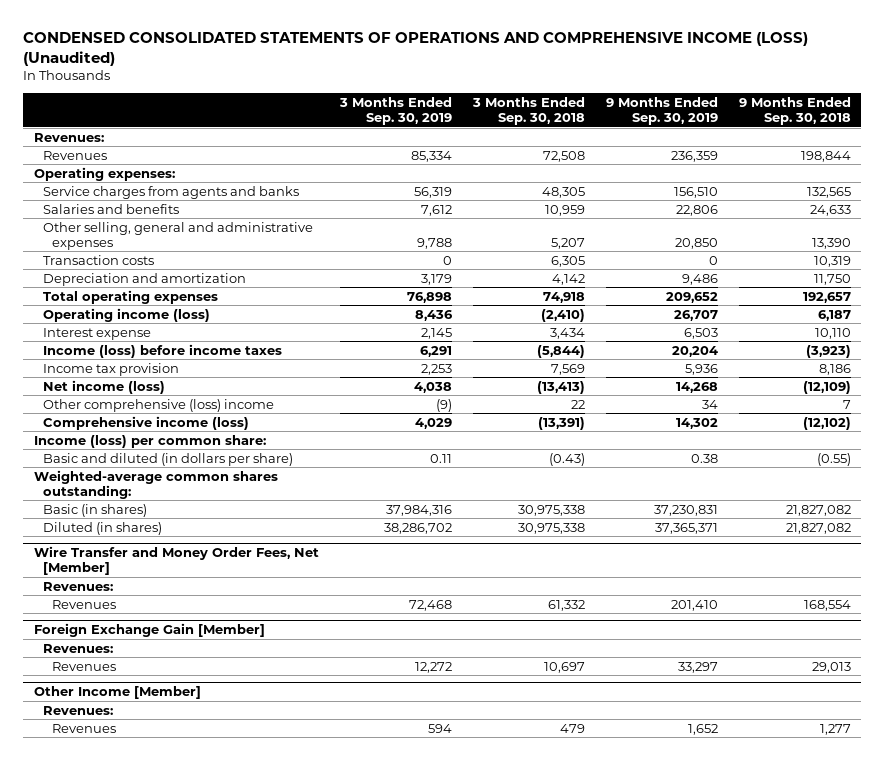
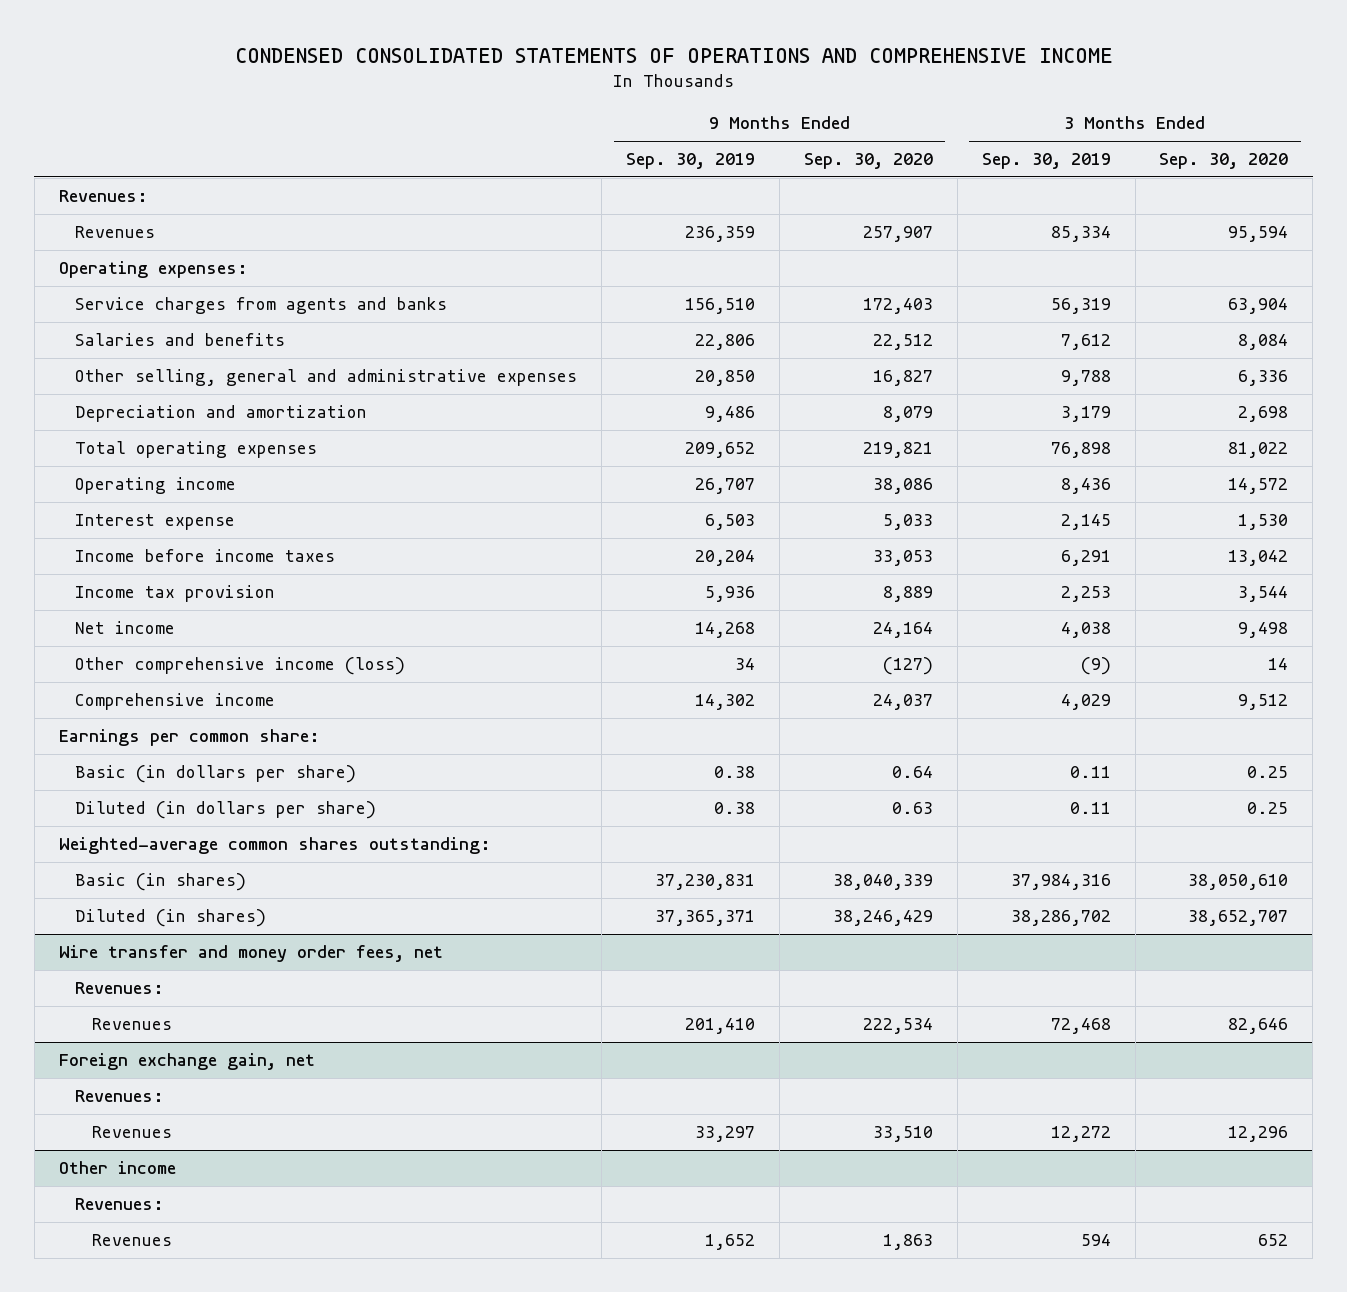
- CONDENSED CONSOLIDATED STATEMENTS OF OPERATIONS AND COMPREHENSIVE INCOME (LOSS) (Unaudited)
+ CONDENSED CONSOLIDATED STATEMENTS OF OPERATIONS AND COMPREHENSIVE INCOME
- | 3 Months Ended Sep. 30, 2019 | 3 Months Ended Sep. 30, 2018 | 9 Months Ended Sep. 30, 2019 | 9 Months Ended Sep. 30, 2018
+ | 9 Months Ended Sep. 30, 2019 | 9 Months Ended Sep. 30, 2020 | 3 Months Ended Sep. 30, 2019 | 3 Months Ended Sep. 30, 2020
- Transaction costs | 0 | 6,305 | 0 | 10,319
- Operating income (loss) | 8,436 | (2,410) | 26,707 | 6,187
+ Operating income | 26,707 | 38,086 | 8,436 | 14,572
- Income (loss) before income taxes | 6,291 | (5,844) | 20,204 | (3,923)
+ Income before income taxes | 20,204 | 33,053 | 6,291 | 13,042
- Net income (loss) | 4,038 | (13,413) | 14,268 | (12,109)
- Other comprehensive (loss) income | (9) | 22 | 34 | 7
- Comprehensive income (loss) | 4,029 | (13,391) | 14,302 | (12,102)
- Income (loss) per common share:
- Basic and diluted (in dollars per share) | 0.11 | (0.43) | 0.38 | (0.55)
+ Net income | 14,268 | 24,164 | 4,038 | 9,498
+ Other comprehensive income (loss) | 34 | (127) | (9) | 14
+ Comprehensive income | 14,302 | 24,037 | 4,029 | 9,512
+ Earnings per common share:
+ Basic (in dollars per share) | 0.38 | 0.64 | 0.11 | 0.25
+ Diluted (in dollars per share) | 0.38 | 0.63 | 0.11 | 0.25
- Wire Transfer and Money Order Fees, Net [Member]
+ Wire transfer and money order fees, net
- Foreign Exchange Gain [Member]
+ Foreign exchange gain, net
- Other Income [Member]
+ Other income

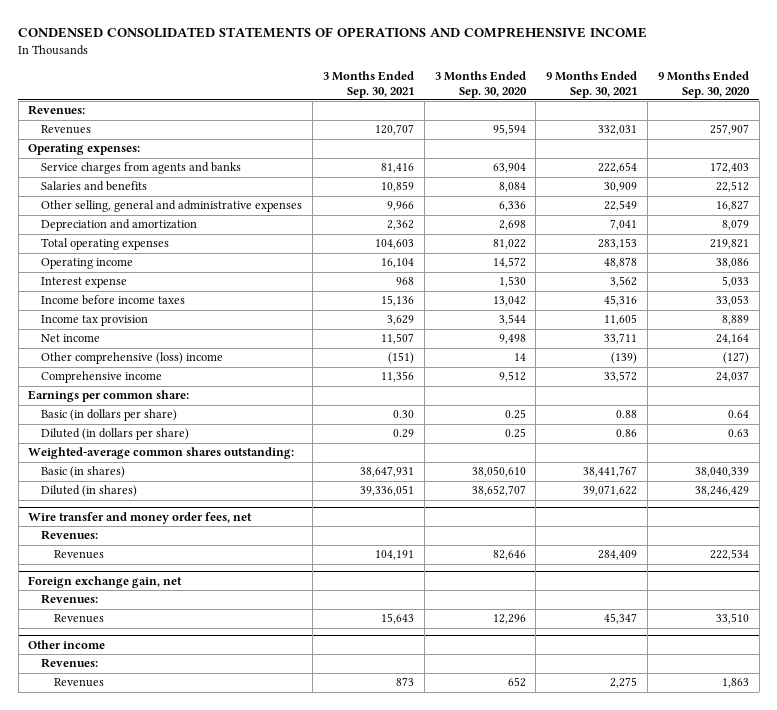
- | 9 Months Ended Sep. 30, 2019 | 9 Months Ended Sep. 30, 2020 | 3 Months Ended Sep. 30, 2019 | 3 Months Ended Sep. 30, 2020
+ | 3 Months Ended Sep. 30, 2021 | 3 Months Ended Sep. 30, 2020 | 9 Months Ended Sep. 30, 2021 | 9 Months Ended Sep. 30, 2020
- Other comprehensive income (loss) | 34 | (127) | (9) | 14
+ Other comprehensive (loss) income | (151) | 14 | (139) | (127)

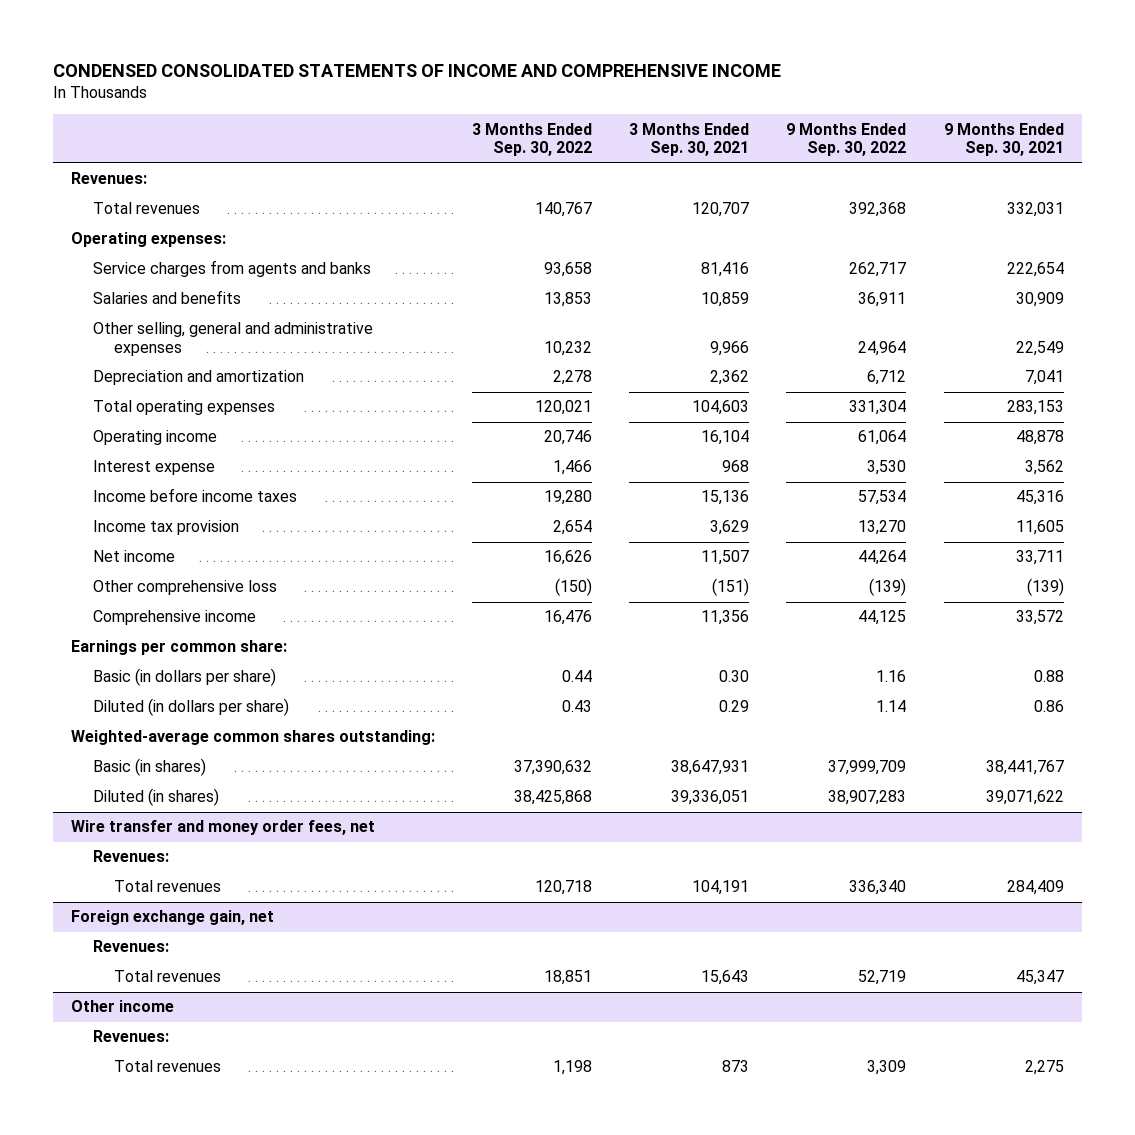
- CONDENSED CONSOLIDATED STATEMENTS OF OPERATIONS AND COMPREHENSIVE INCOME
+ CONDENSED CONSOLIDATED STATEMENTS OF INCOME AND COMPREHENSIVE INCOME
- | 3 Months Ended Sep. 30, 2021 | 3 Months Ended Sep. 30, 2020 | 9 Months Ended Sep. 30, 2021 | 9 Months Ended Sep. 30, 2020
+ | 3 Months Ended Sep. 30, 2022 | 3 Months Ended Sep. 30, 2021 | 9 Months Ended Sep. 30, 2022 | 9 Months Ended Sep. 30, 2021
- Revenues | 120,707 | 95,594 | 332,031 | 257,907
+ Total revenues | 140,767 | 120,707 | 392,368 | 332,031
- Other comprehensive (loss) income | (151) | 14 | (139) | (127)
+ Other comprehensive loss | (150) | (151) | (139) | (139)
@ Wire transfer and money order fees, net
- Revenues | 104,191 | 82,646 | 284,409 | 222,534
+ Total revenues | 120,718 | 104,191 | 336,340 | 284,409
@ Foreign exchange gain, net
- Revenues | 15,643 | 12,296 | 45,347 | 33,510
+ Total revenues | 18,851 | 15,643 | 52,719 | 45,347
@ Other income
- Revenues | 873 | 652 | 2,275 | 1,863
+ Total revenues | 1,198 | 873 | 3,309 | 2,275

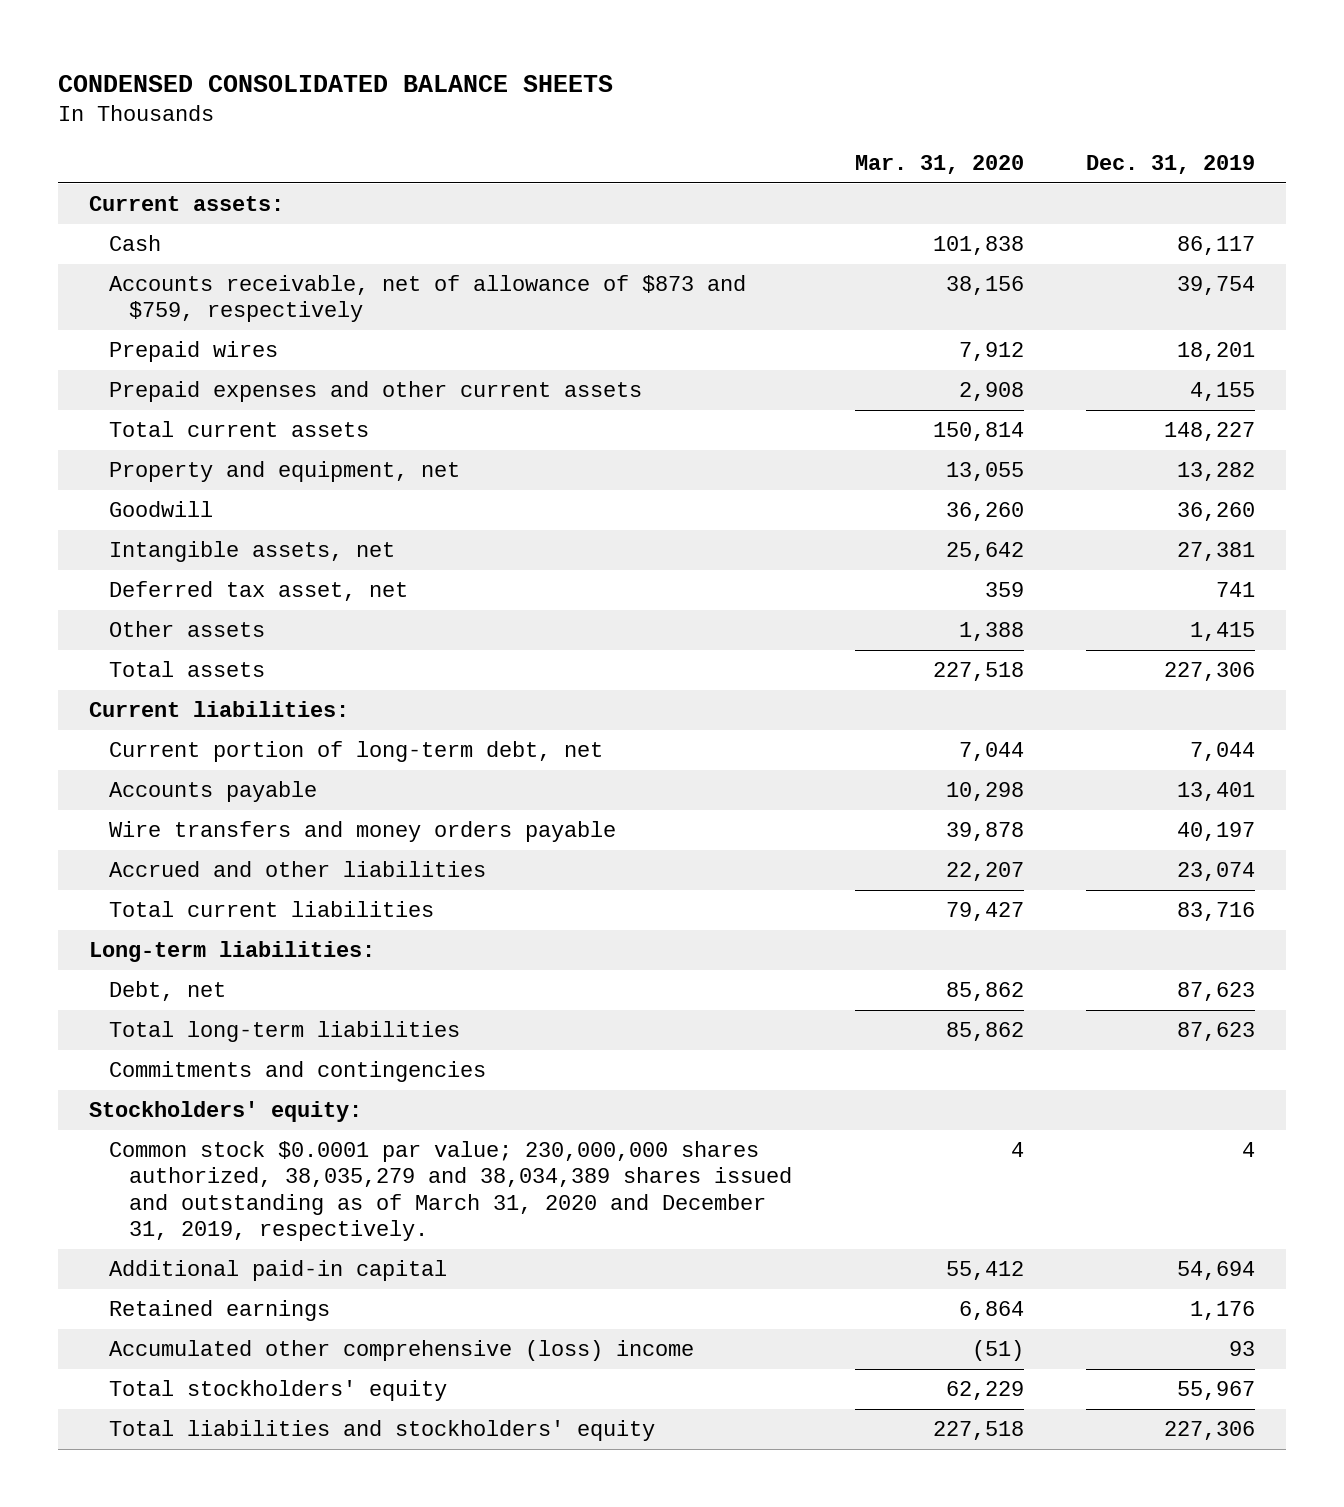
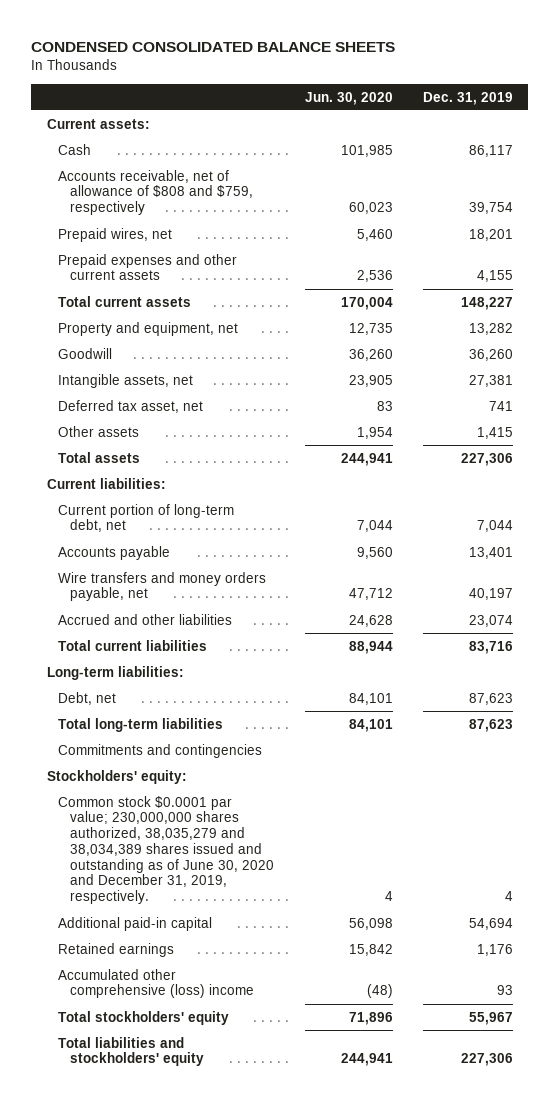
- | Mar. 31, 2020 | Dec. 31, 2019
+ | Jun. 30, 2020 | Dec. 31, 2019
- Accounts receivable, net of allowance of $873 and $759, respectively | 38,156 | 39,754
- Prepaid wires | 7,912 | 18,201
+ Accounts receivable, net of allowance of $808 and $759, respectively | 60,023 | 39,754
+ Prepaid wires, net | 5,460 | 18,201
- Wire transfers and money orders payable | 39,878 | 40,197
+ Wire transfers and money orders payable, net | 47,712 | 40,197
- Common stock $0.0001 par value; 230,000,000 shares authorized, 38,035,279 and 38,034,389 shares issued and outstanding as of March 31, 2020 and December 31, 2019, respectively. | 4 | 4
+ Common stock $0.0001 par value; 230,000,000 shares authorized, 38,035,279 and 38,034,389 shares issued and outstanding as of June 30, 2020 and December 31, 2019, respectively. | 4 | 4

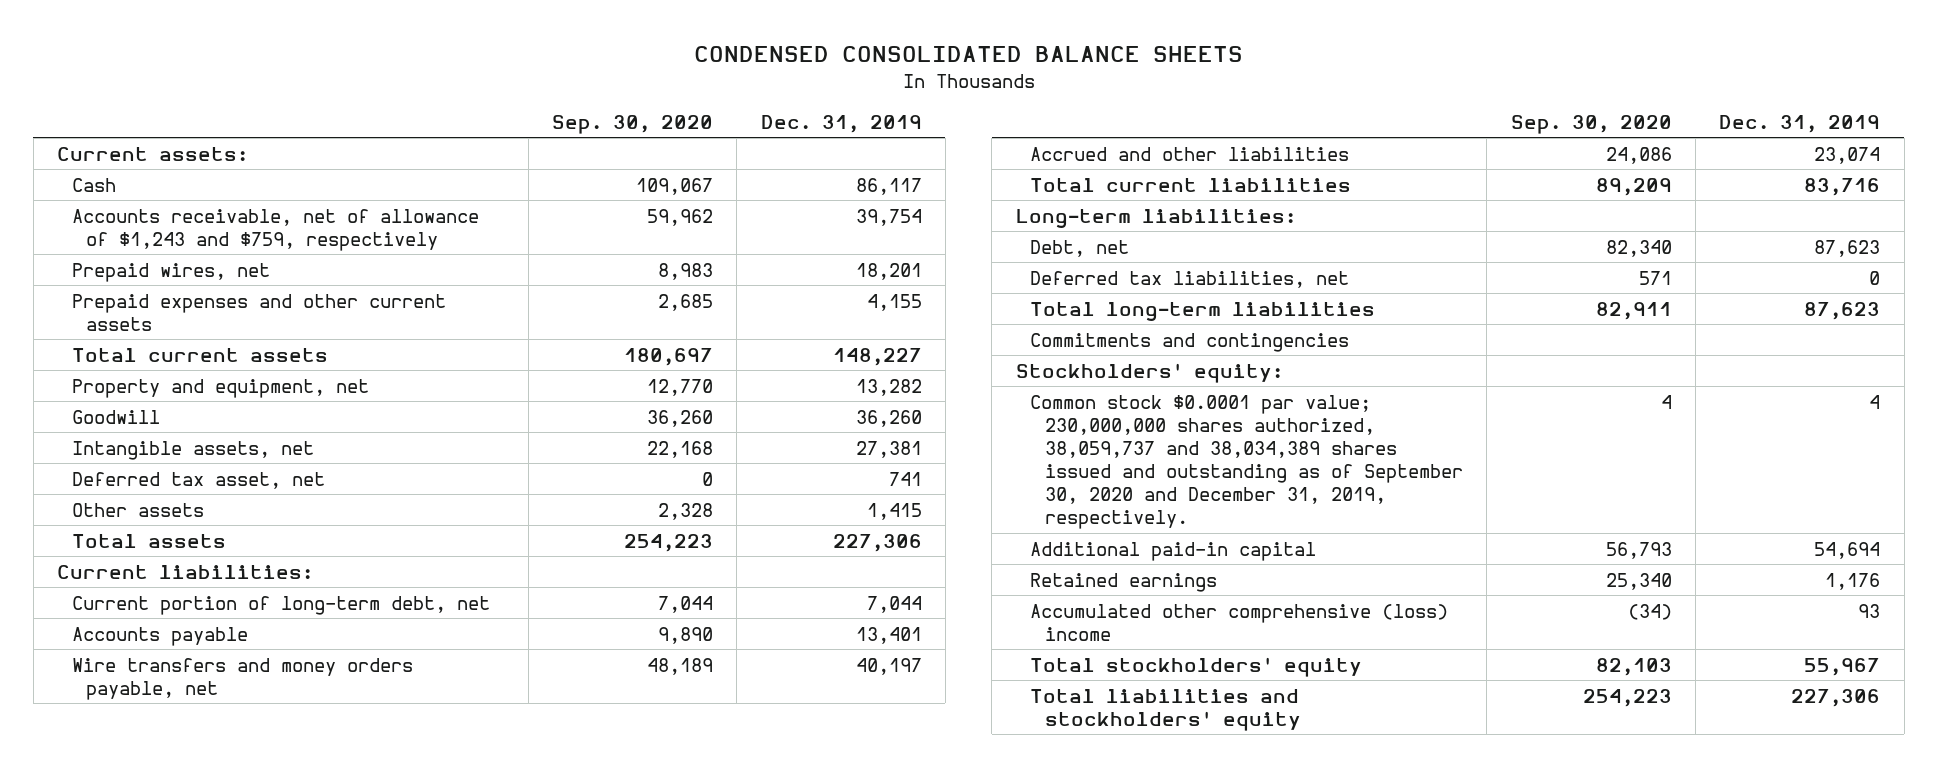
- | Jun. 30, 2020 | Dec. 31, 2019
+ | Sep. 30, 2020 | Dec. 31, 2019
- Accounts receivable, net of allowance of $808 and $759, respectively | 60,023 | 39,754
+ Accounts receivable, net of allowance of $1,243 and $759, respectively | 59,962 | 39,754
+ Deferred tax liabilities, net | 571 | 0
- Common stock $0.0001 par value; 230,000,000 shares authorized, 38,035,279 and 38,034,389 shares issued and outstanding as of June 30, 2020 and December 31, 2019, respectively. | 4 | 4
+ Common stock $0.0001 par value; 230,000,000 shares authorized, 38,059,737 and 38,034,389 shares issued and outstanding as of September 30, 2020 and December 31, 2019, respectively. | 4 | 4

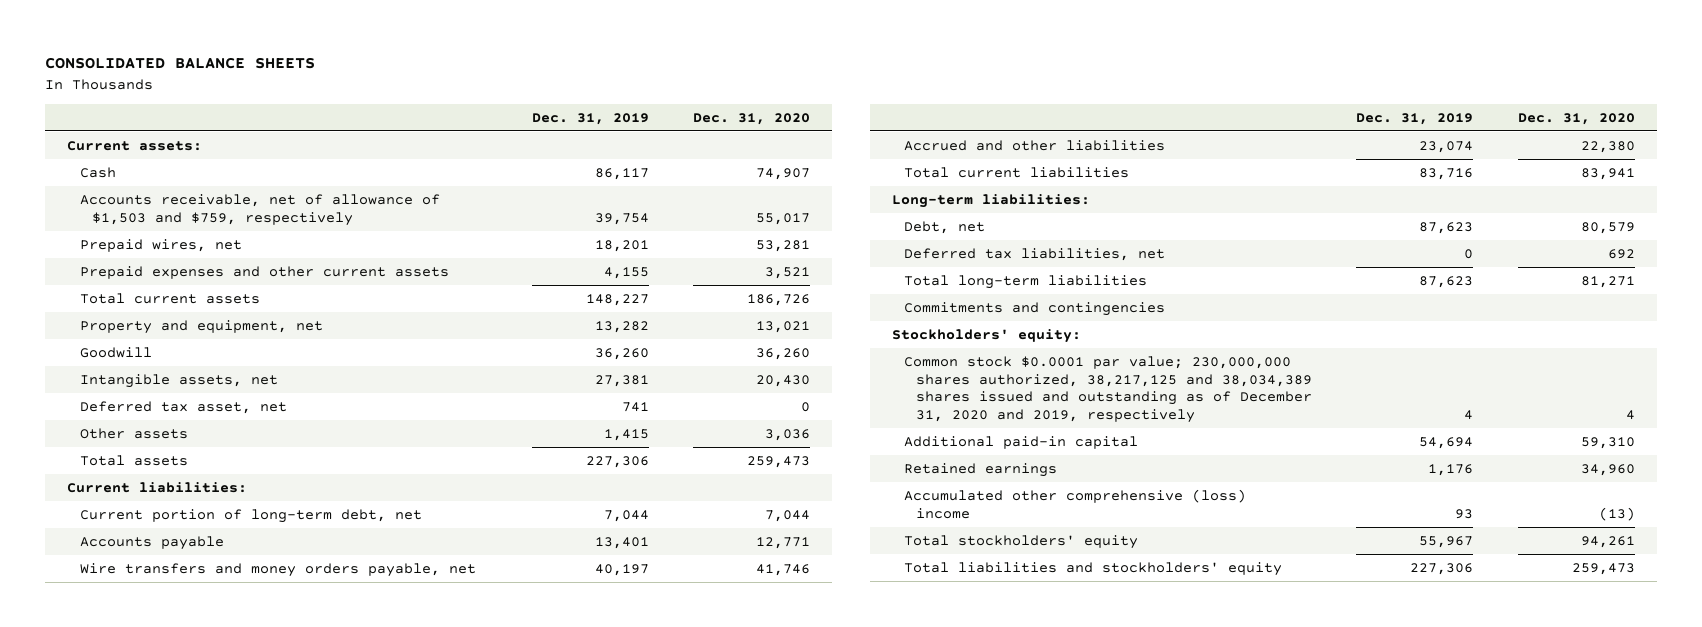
- CONDENSED CONSOLIDATED BALANCE SHEETS
+ CONSOLIDATED BALANCE SHEETS
- | Sep. 30, 2020 | Dec. 31, 2019
+ | Dec. 31, 2019 | Dec. 31, 2020
- Accounts receivable, net of allowance of $1,243 and $759, respectively | 59,962 | 39,754
+ Accounts receivable, net of allowance of $1,503 and $759, respectively | 39,754 | 55,017
- Common stock $0.0001 par value; 230,000,000 shares authorized, 38,059,737 and 38,034,389 shares issued and outstanding as of September 30, 2020 and December 31, 2019, respectively. | 4 | 4
+ Common stock $0.0001 par value; 230,000,000 shares authorized, 38,217,125 and 38,034,389 shares issued and outstanding as of December 31, 2020 and 2019, respectively | 4 | 4

